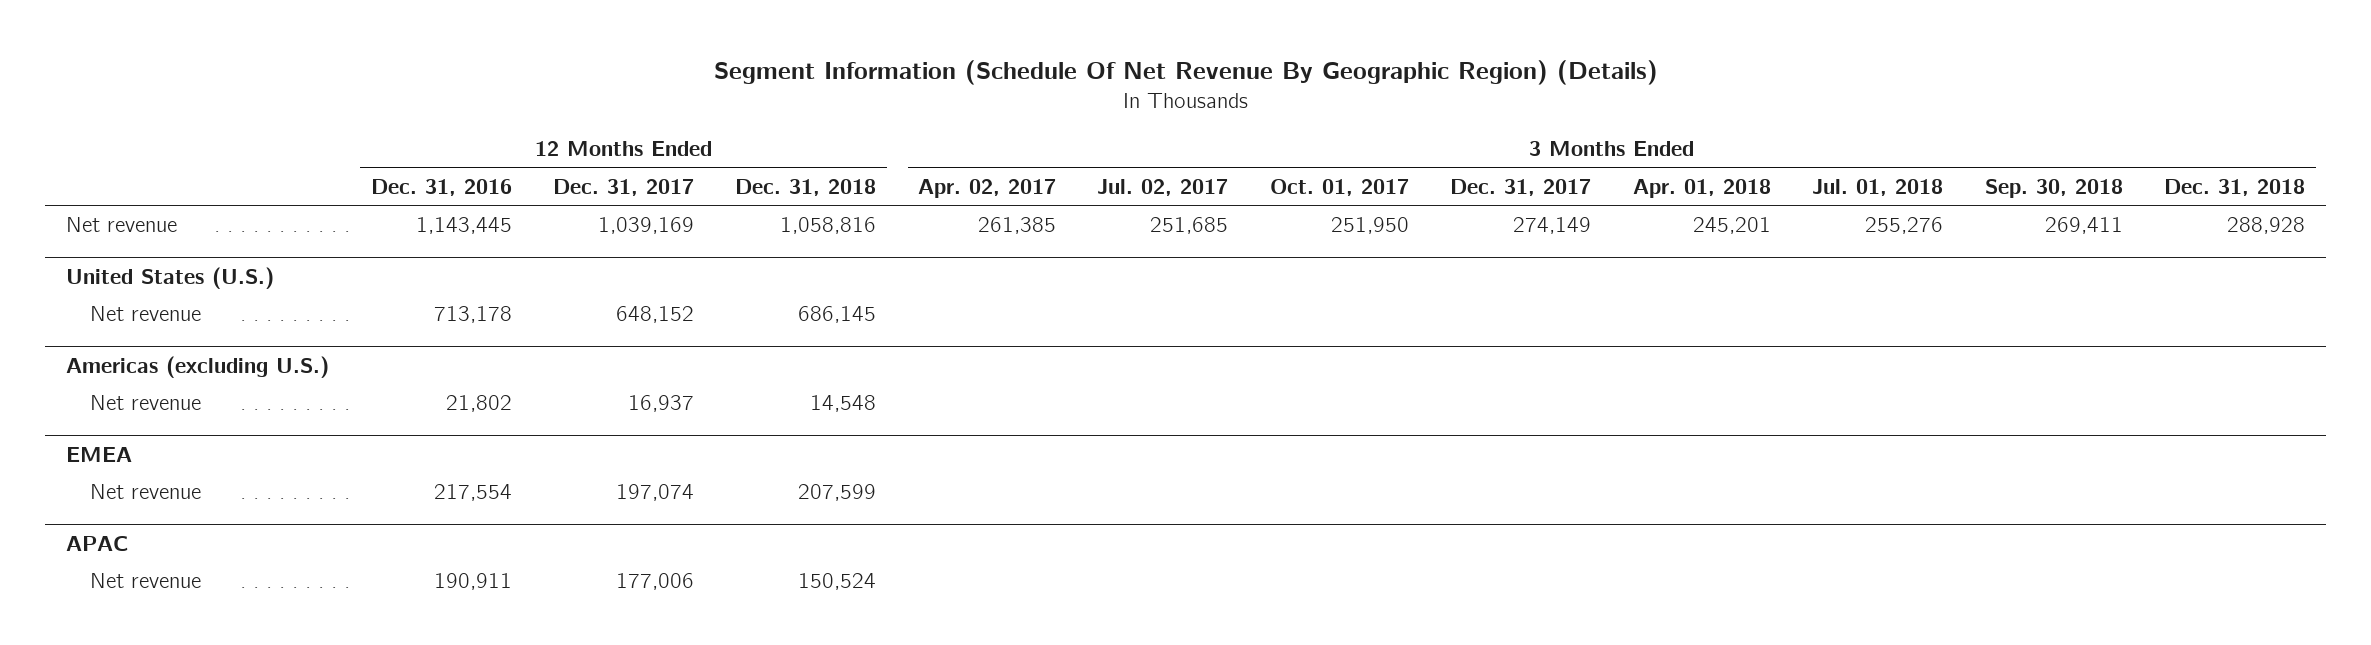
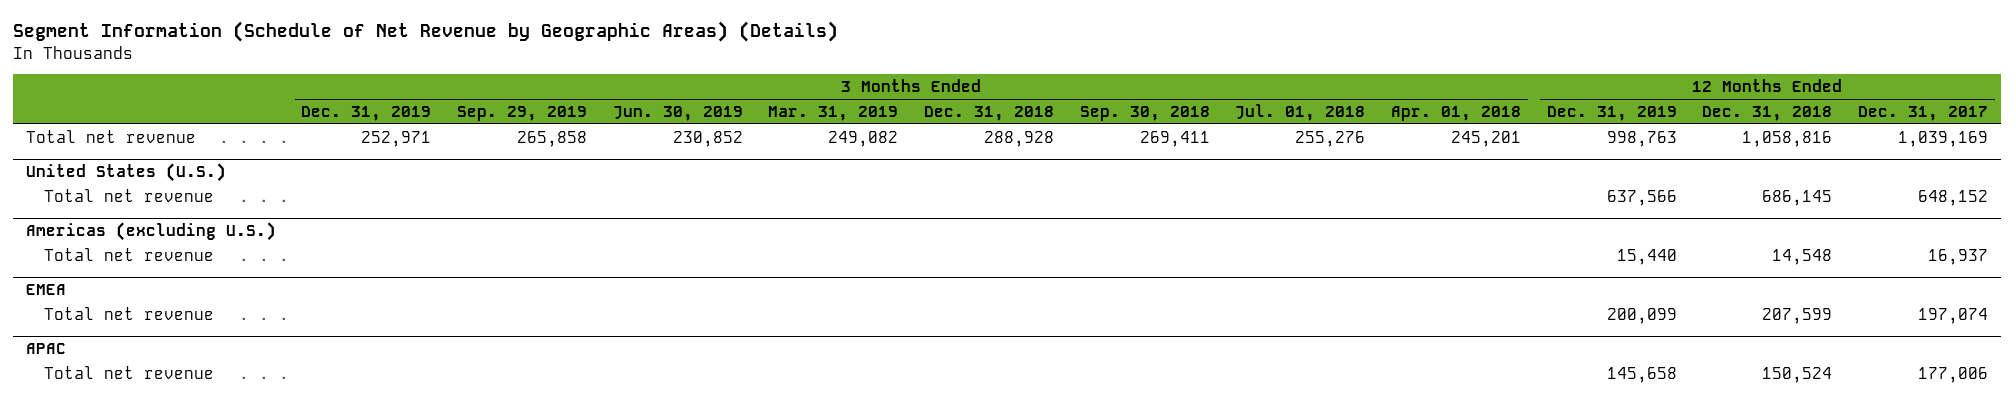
- Segment Information (Schedule Of Net Revenue By Geographic Region) (Details)
+ Segment Information (Schedule of Net Revenue by Geographic Areas) (Details)
- | 12 Months Ended Dec. 31, 2016 | 12 Months Ended Dec. 31, 2017 | 12 Months Ended Dec. 31, 2018 | 3 Months Ended Apr. 02, 2017 | 3 Months Ended Jul. 02, 2017 | 3 Months Ended Oct. 01, 2017 | 3 Months Ended Dec. 31, 2017 | 3 Months Ended Apr. 01, 2018 | 3 Months Ended Jul. 01, 2018 | 3 Months Ended Sep. 30, 2018 | 3 Months Ended Dec. 31, 2018
+ | 3 Months Ended Dec. 31, 2019 | 3 Months Ended Sep. 29, 2019 | 3 Months Ended Jun. 30, 2019 | 3 Months Ended Mar. 31, 2019 | 3 Months Ended Dec. 31, 2018 | 3 Months Ended Sep. 30, 2018 | 3 Months Ended Jul. 01, 2018 | 3 Months Ended Apr. 01, 2018 | 12 Months Ended Dec. 31, 2019 | 12 Months Ended Dec. 31, 2018 | 12 Months Ended Dec. 31, 2017
- Net revenue | 1,143,445 | 1,039,169 | 1,058,816 | 261,385 | 251,685 | 251,950 | 274,149 | 245,201 | 255,276 | 269,411 | 288,928
+ Total net revenue | 252,971 | 265,858 | 230,852 | 249,082 | 288,928 | 269,411 | 255,276 | 245,201 | 998,763 | 1,058,816 | 1,039,169
@ United States (U.S.)
- Net revenue | 713,178 | 648,152 | 686,145 | | | | | | | |
+ Total net revenue | | | | | | | | | 637,566 | 686,145 | 648,152
@ Americas (excluding U.S.)
- Net revenue | 21,802 | 16,937 | 14,548 | | | | | | | |
+ Total net revenue | | | | | | | | | 15,440 | 14,548 | 16,937
@ EMEA
- Net revenue | 217,554 | 197,074 | 207,599 | | | | | | | |
+ Total net revenue | | | | | | | | | 200,099 | 207,599 | 197,074
@ APAC
- Net revenue | 190,911 | 177,006 | 150,524 | | | | | | | |
+ Total net revenue | | | | | | | | | 145,658 | 150,524 | 177,006

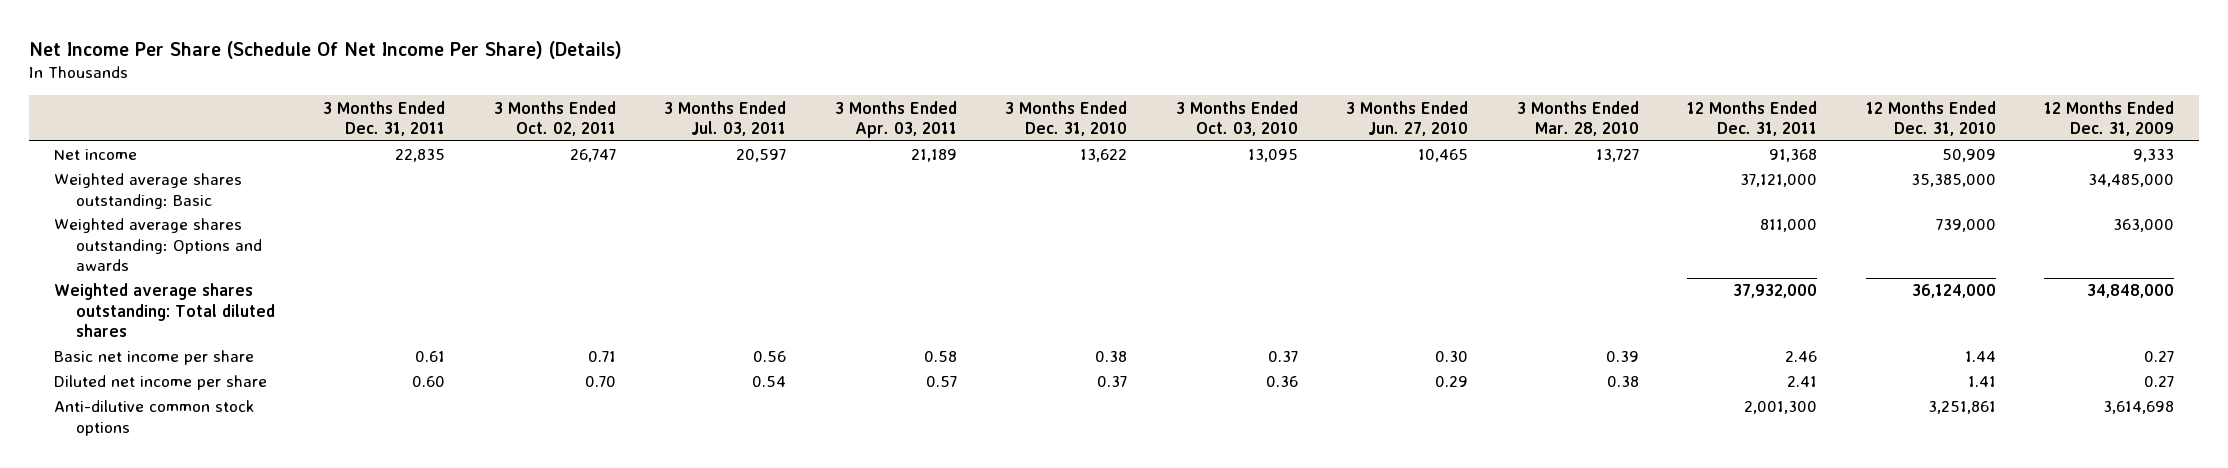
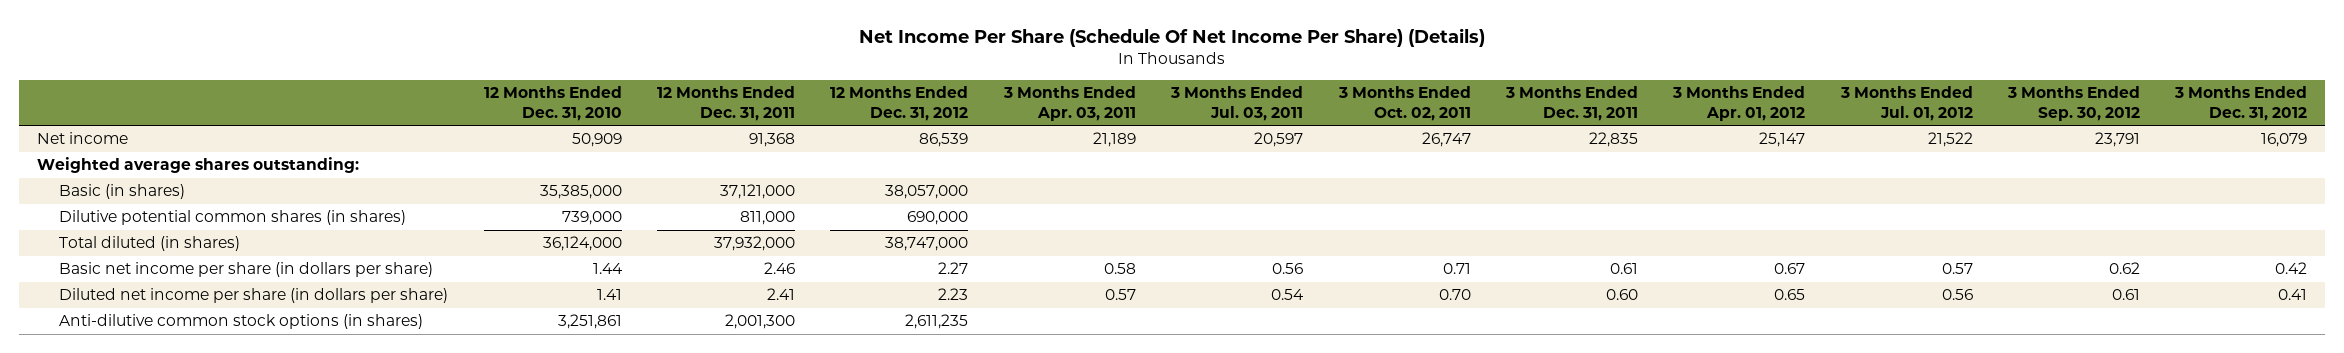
- | 3 Months Ended Dec. 31, 2011 | 3 Months Ended Oct. 02, 2011 | 3 Months Ended Jul. 03, 2011 | 3 Months Ended Apr. 03, 2011 | 3 Months Ended Dec. 31, 2010 | 3 Months Ended Oct. 03, 2010 | 3 Months Ended Jun. 27, 2010 | 3 Months Ended Mar. 28, 2010 | 12 Months Ended Dec. 31, 2011 | 12 Months Ended Dec. 31, 2010 | 12 Months Ended Dec. 31, 2009
+ | 12 Months Ended Dec. 31, 2010 | 12 Months Ended Dec. 31, 2011 | 12 Months Ended Dec. 31, 2012 | 3 Months Ended Apr. 03, 2011 | 3 Months Ended Jul. 03, 2011 | 3 Months Ended Oct. 02, 2011 | 3 Months Ended Dec. 31, 2011 | 3 Months Ended Apr. 01, 2012 | 3 Months Ended Jul. 01, 2012 | 3 Months Ended Sep. 30, 2012 | 3 Months Ended Dec. 31, 2012
- Weighted average shares outstanding: Basic | | | | | | | | | 37,121,000 | 35,385,000 | 34,485,000
- Weighted average shares outstanding: Options and awards | | | | | | | | | 811,000 | 739,000 | 363,000
- Weighted average shares outstanding: Total diluted shares | | | | | | | | | 37,932,000 | 36,124,000 | 34,848,000
- Basic net income per share | 0.61 | 0.71 | 0.56 | 0.58 | 0.38 | 0.37 | 0.30 | 0.39 | 2.46 | 1.44 | 0.27
- Diluted net income per share | 0.60 | 0.70 | 0.54 | 0.57 | 0.37 | 0.36 | 0.29 | 0.38 | 2.41 | 1.41 | 0.27
- Anti-dilutive common stock options | | | | | | | | | 2,001,300 | 3,251,861 | 3,614,698
+ Weighted average shares outstanding:
+ Basic (in shares) | 35,385,000 | 37,121,000 | 38,057,000 | | | | | | | |
+ Dilutive potential common shares (in shares) | 739,000 | 811,000 | 690,000 | | | | | | | |
+ Total diluted (in shares) | 36,124,000 | 37,932,000 | 38,747,000 | | | | | | | |
+ Basic net income per share (in dollars per share) | 1.44 | 2.46 | 2.27 | 0.58 | 0.56 | 0.71 | 0.61 | 0.67 | 0.57 | 0.62 | 0.42
+ Diluted net income per share (in dollars per share) | 1.41 | 2.41 | 2.23 | 0.57 | 0.54 | 0.70 | 0.60 | 0.65 | 0.56 | 0.61 | 0.41
+ Anti-dilutive common stock options (in shares) | 3,251,861 | 2,001,300 | 2,611,235 | | | | | | | |

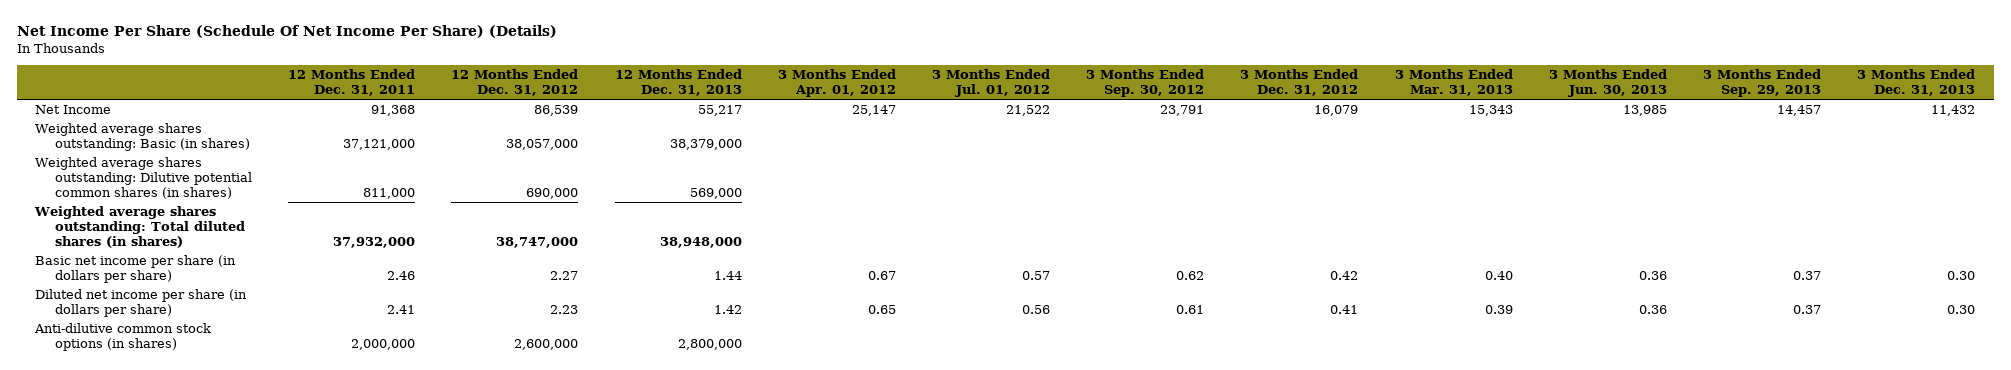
- | 12 Months Ended Dec. 31, 2010 | 12 Months Ended Dec. 31, 2011 | 12 Months Ended Dec. 31, 2012 | 3 Months Ended Apr. 03, 2011 | 3 Months Ended Jul. 03, 2011 | 3 Months Ended Oct. 02, 2011 | 3 Months Ended Dec. 31, 2011 | 3 Months Ended Apr. 01, 2012 | 3 Months Ended Jul. 01, 2012 | 3 Months Ended Sep. 30, 2012 | 3 Months Ended Dec. 31, 2012
+ | 12 Months Ended Dec. 31, 2011 | 12 Months Ended Dec. 31, 2012 | 12 Months Ended Dec. 31, 2013 | 3 Months Ended Apr. 01, 2012 | 3 Months Ended Jul. 01, 2012 | 3 Months Ended Sep. 30, 2012 | 3 Months Ended Dec. 31, 2012 | 3 Months Ended Mar. 31, 2013 | 3 Months Ended Jun. 30, 2013 | 3 Months Ended Sep. 29, 2013 | 3 Months Ended Dec. 31, 2013
- Net income | 50,909 | 91,368 | 86,539 | 21,189 | 20,597 | 26,747 | 22,835 | 25,147 | 21,522 | 23,791 | 16,079
- Weighted average shares outstanding:
- Basic (in shares) | 35,385,000 | 37,121,000 | 38,057,000 | | | | | | | |
- Dilutive potential common shares (in shares) | 739,000 | 811,000 | 690,000 | | | | | | | |
- Total diluted (in shares) | 36,124,000 | 37,932,000 | 38,747,000 | | | | | | | |
+ Net Income | 91,368 | 86,539 | 55,217 | 25,147 | 21,522 | 23,791 | 16,079 | 15,343 | 13,985 | 14,457 | 11,432
+ Weighted average shares outstanding: Basic (in shares) | 37,121,000 | 38,057,000 | 38,379,000 | | | | | | | |
+ Weighted average shares outstanding: Dilutive potential common shares (in shares) | 811,000 | 690,000 | 569,000 | | | | | | | |
+ Weighted average shares outstanding: Total diluted shares (in shares) | 37,932,000 | 38,747,000 | 38,948,000 | | | | | | | |
- Anti-dilutive common stock options (in shares) | 3,251,861 | 2,001,300 | 2,611,235 | | | | | | | |
+ Anti-dilutive common stock options (in shares) | 2,000,000 | 2,600,000 | 2,800,000 | | | | | | | |

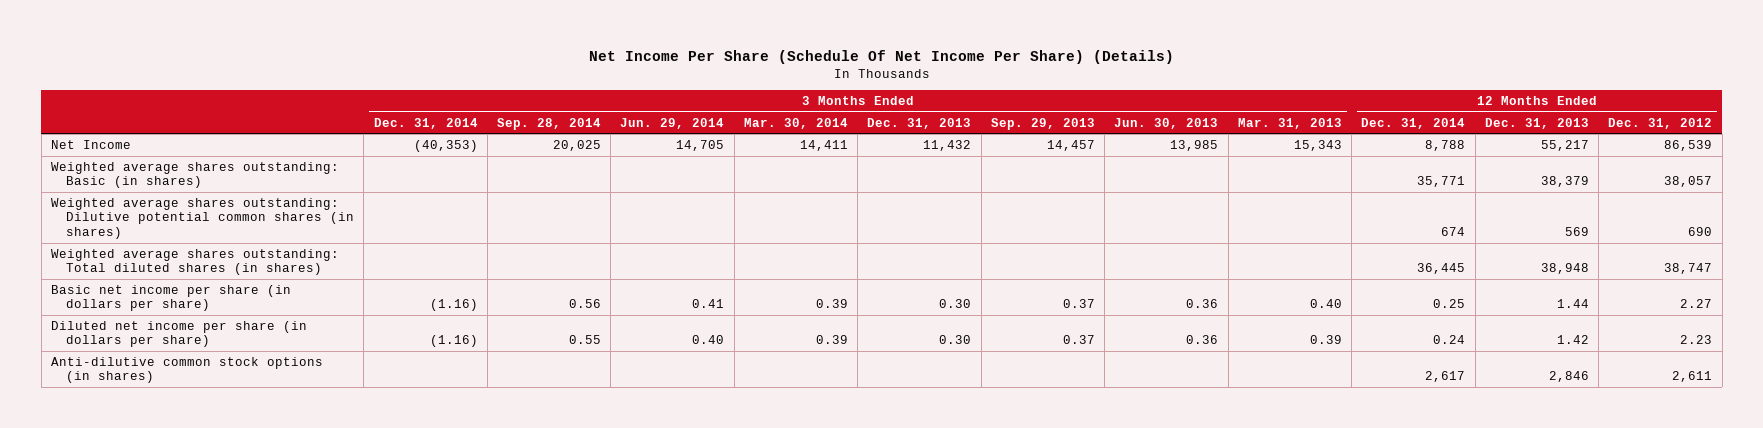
- | 12 Months Ended Dec. 31, 2011 | 12 Months Ended Dec. 31, 2012 | 12 Months Ended Dec. 31, 2013 | 3 Months Ended Apr. 01, 2012 | 3 Months Ended Jul. 01, 2012 | 3 Months Ended Sep. 30, 2012 | 3 Months Ended Dec. 31, 2012 | 3 Months Ended Mar. 31, 2013 | 3 Months Ended Jun. 30, 2013 | 3 Months Ended Sep. 29, 2013 | 3 Months Ended Dec. 31, 2013
+ | 3 Months Ended Dec. 31, 2014 | 3 Months Ended Sep. 28, 2014 | 3 Months Ended Jun. 29, 2014 | 3 Months Ended Mar. 30, 2014 | 3 Months Ended Dec. 31, 2013 | 3 Months Ended Sep. 29, 2013 | 3 Months Ended Jun. 30, 2013 | 3 Months Ended Mar. 31, 2013 | 12 Months Ended Dec. 31, 2014 | 12 Months Ended Dec. 31, 2013 | 12 Months Ended Dec. 31, 2012
- Weighted average shares outstanding: Basic (in shares) | 37,121,000 | 38,057,000 | 38,379,000 | | | | | | | |
- Weighted average shares outstanding: Dilutive potential common shares (in shares) | 811,000 | 690,000 | 569,000 | | | | | | | |
- Weighted average shares outstanding: Total diluted shares (in shares) | 37,932,000 | 38,747,000 | 38,948,000 | | | | | | | |
+ Weighted average shares outstanding: Basic (in shares) | | | | | | | | | 35,771 | 38,379 | 38,057
+ Weighted average shares outstanding: Dilutive potential common shares (in shares) | | | | | | | | | 674 | 569 | 690
+ Weighted average shares outstanding: Total diluted shares (in shares) | | | | | | | | | 36,445 | 38,948 | 38,747
- Anti-dilutive common stock options (in shares) | 2,000,000 | 2,600,000 | 2,800,000 | | | | | | | |
+ Anti-dilutive common stock options (in shares) | | | | | | | | | 2,617 | 2,846 | 2,611

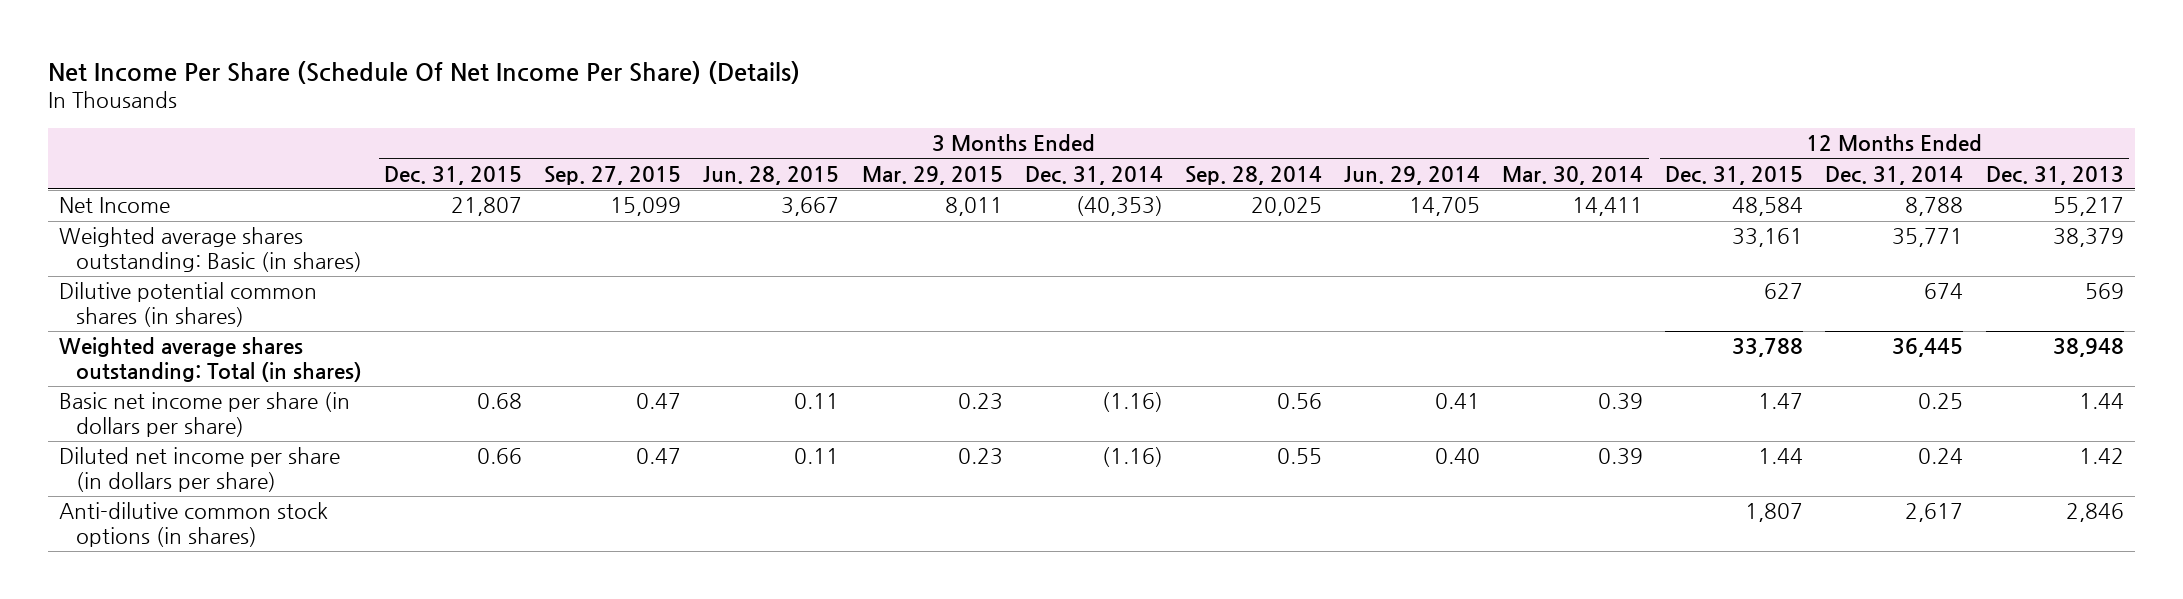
- | 3 Months Ended Dec. 31, 2014 | 3 Months Ended Sep. 28, 2014 | 3 Months Ended Jun. 29, 2014 | 3 Months Ended Mar. 30, 2014 | 3 Months Ended Dec. 31, 2013 | 3 Months Ended Sep. 29, 2013 | 3 Months Ended Jun. 30, 2013 | 3 Months Ended Mar. 31, 2013 | 12 Months Ended Dec. 31, 2014 | 12 Months Ended Dec. 31, 2013 | 12 Months Ended Dec. 31, 2012
+ | 3 Months Ended Dec. 31, 2015 | 3 Months Ended Sep. 27, 2015 | 3 Months Ended Jun. 28, 2015 | 3 Months Ended Mar. 29, 2015 | 3 Months Ended Dec. 31, 2014 | 3 Months Ended Sep. 28, 2014 | 3 Months Ended Jun. 29, 2014 | 3 Months Ended Mar. 30, 2014 | 12 Months Ended Dec. 31, 2015 | 12 Months Ended Dec. 31, 2014 | 12 Months Ended Dec. 31, 2013
- Weighted average shares outstanding: Dilutive potential common shares (in shares) | | | | | | | | | 674 | 569 | 690
- Weighted average shares outstanding: Total diluted shares (in shares) | | | | | | | | | 36,445 | 38,948 | 38,747
+ Dilutive potential common shares (in shares) | | | | | | | | | 627 | 674 | 569
+ Weighted average shares outstanding: Total (in shares) | | | | | | | | | 33,788 | 36,445 | 38,948

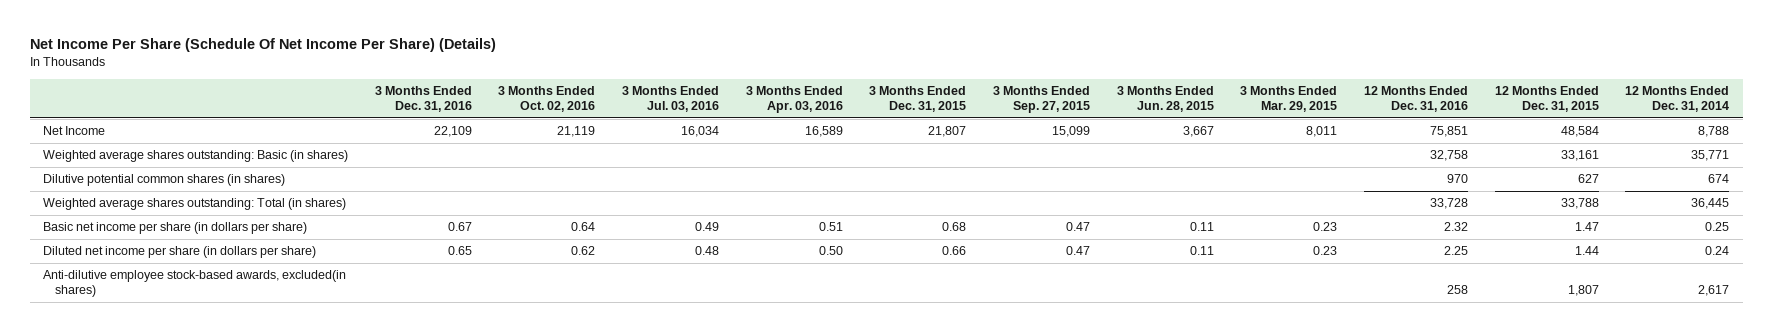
- | 3 Months Ended Dec. 31, 2015 | 3 Months Ended Sep. 27, 2015 | 3 Months Ended Jun. 28, 2015 | 3 Months Ended Mar. 29, 2015 | 3 Months Ended Dec. 31, 2014 | 3 Months Ended Sep. 28, 2014 | 3 Months Ended Jun. 29, 2014 | 3 Months Ended Mar. 30, 2014 | 12 Months Ended Dec. 31, 2015 | 12 Months Ended Dec. 31, 2014 | 12 Months Ended Dec. 31, 2013
+ | 3 Months Ended Dec. 31, 2016 | 3 Months Ended Oct. 02, 2016 | 3 Months Ended Jul. 03, 2016 | 3 Months Ended Apr. 03, 2016 | 3 Months Ended Dec. 31, 2015 | 3 Months Ended Sep. 27, 2015 | 3 Months Ended Jun. 28, 2015 | 3 Months Ended Mar. 29, 2015 | 12 Months Ended Dec. 31, 2016 | 12 Months Ended Dec. 31, 2015 | 12 Months Ended Dec. 31, 2014
- Anti-dilutive common stock options (in shares) | | | | | | | | | 1,807 | 2,617 | 2,846
+ Anti-dilutive employee stock-based awards, excluded(in shares) | | | | | | | | | 258 | 1,807 | 2,617

